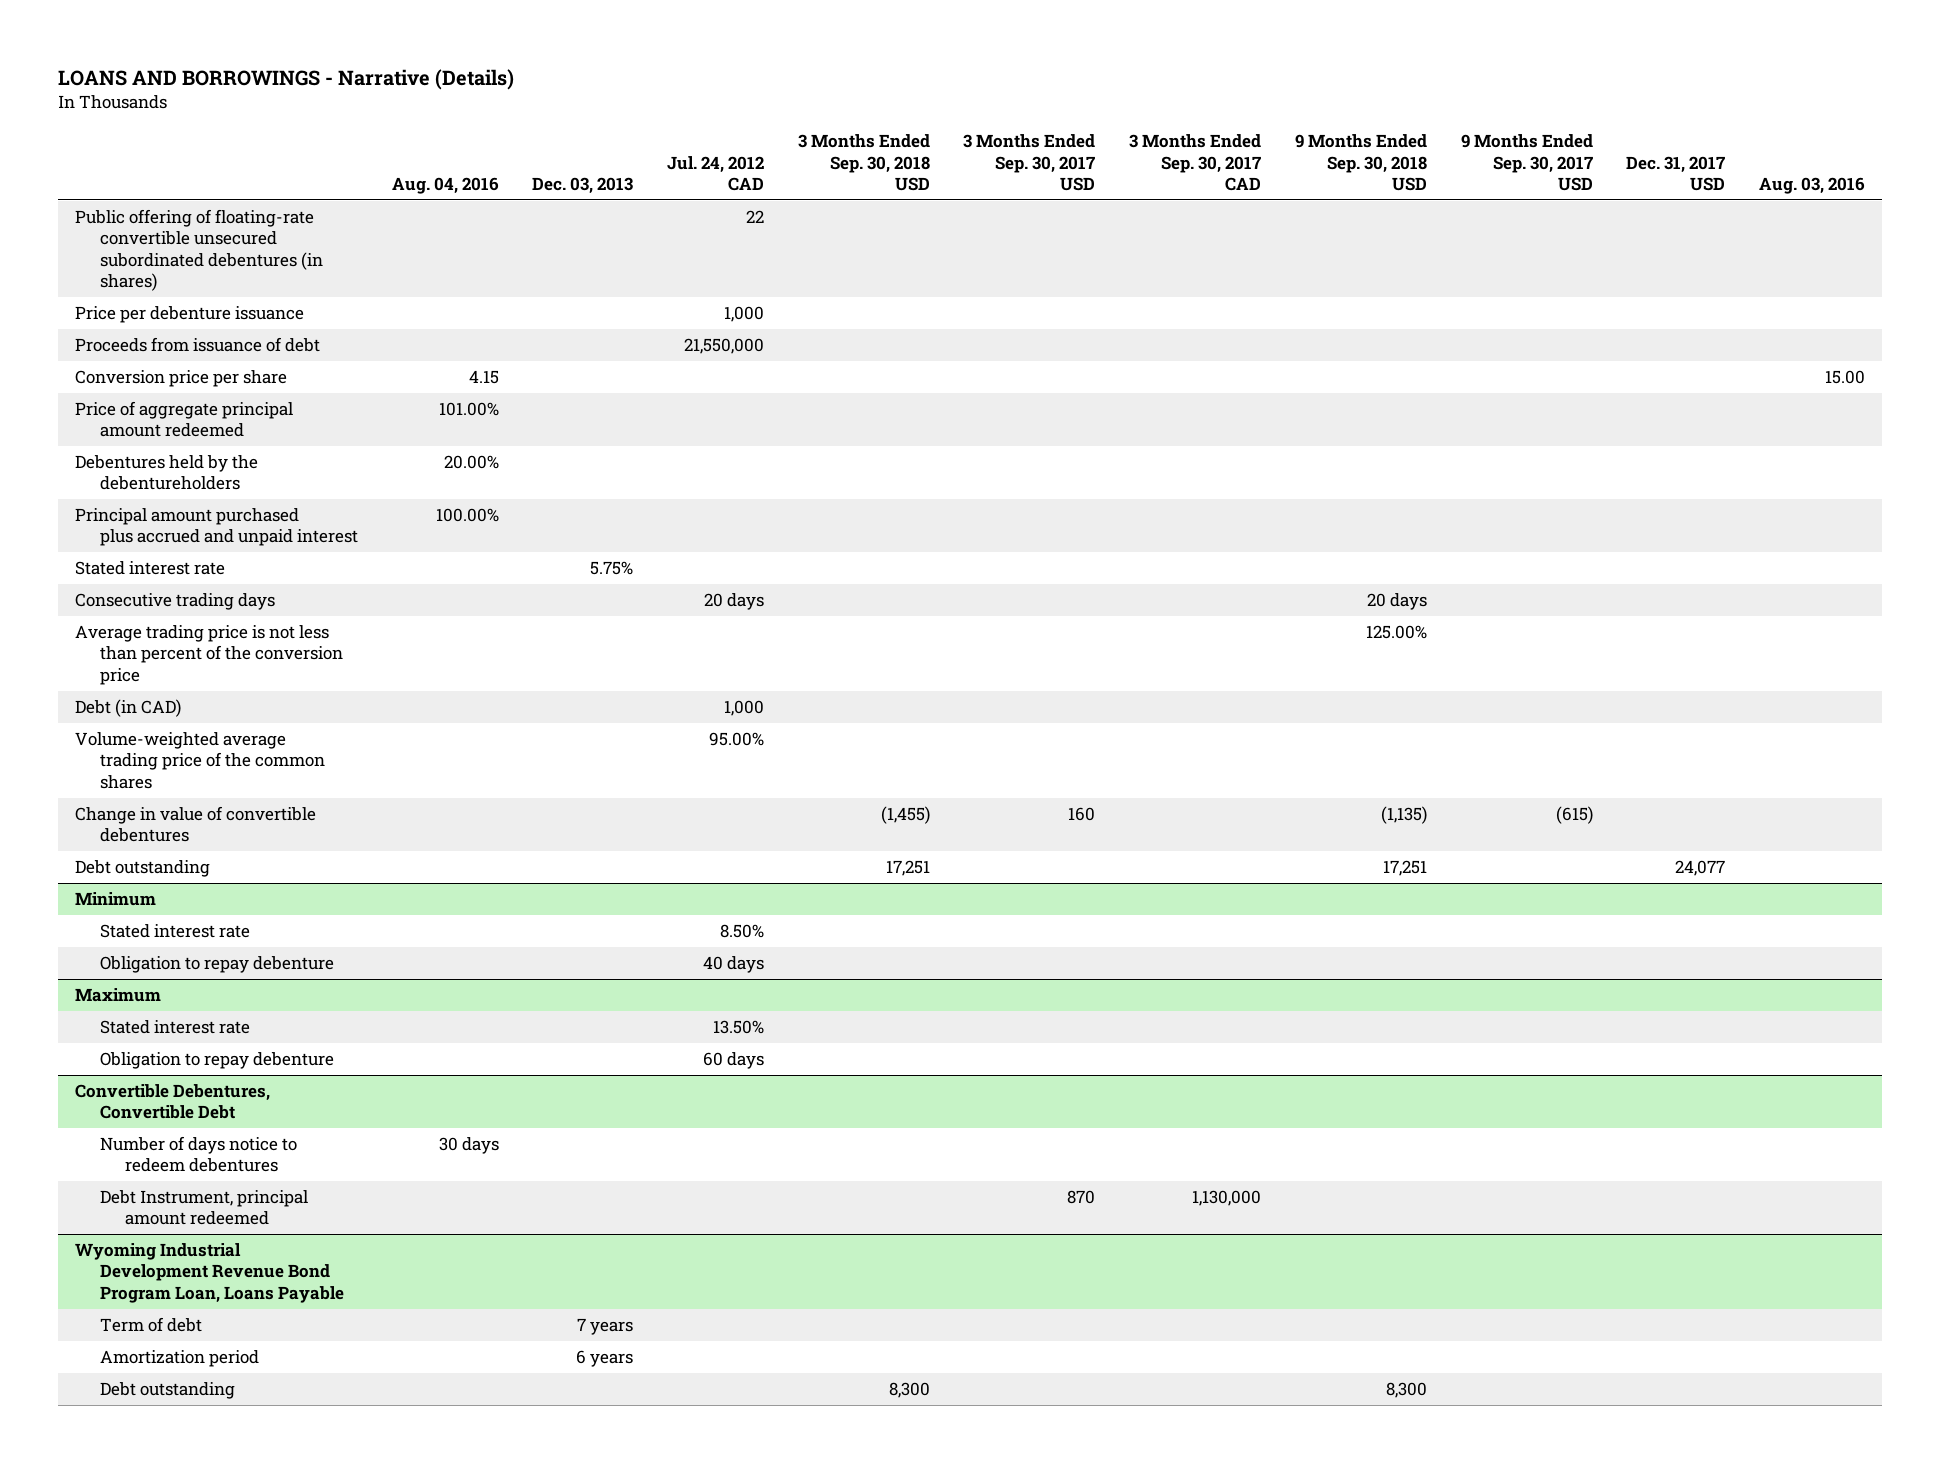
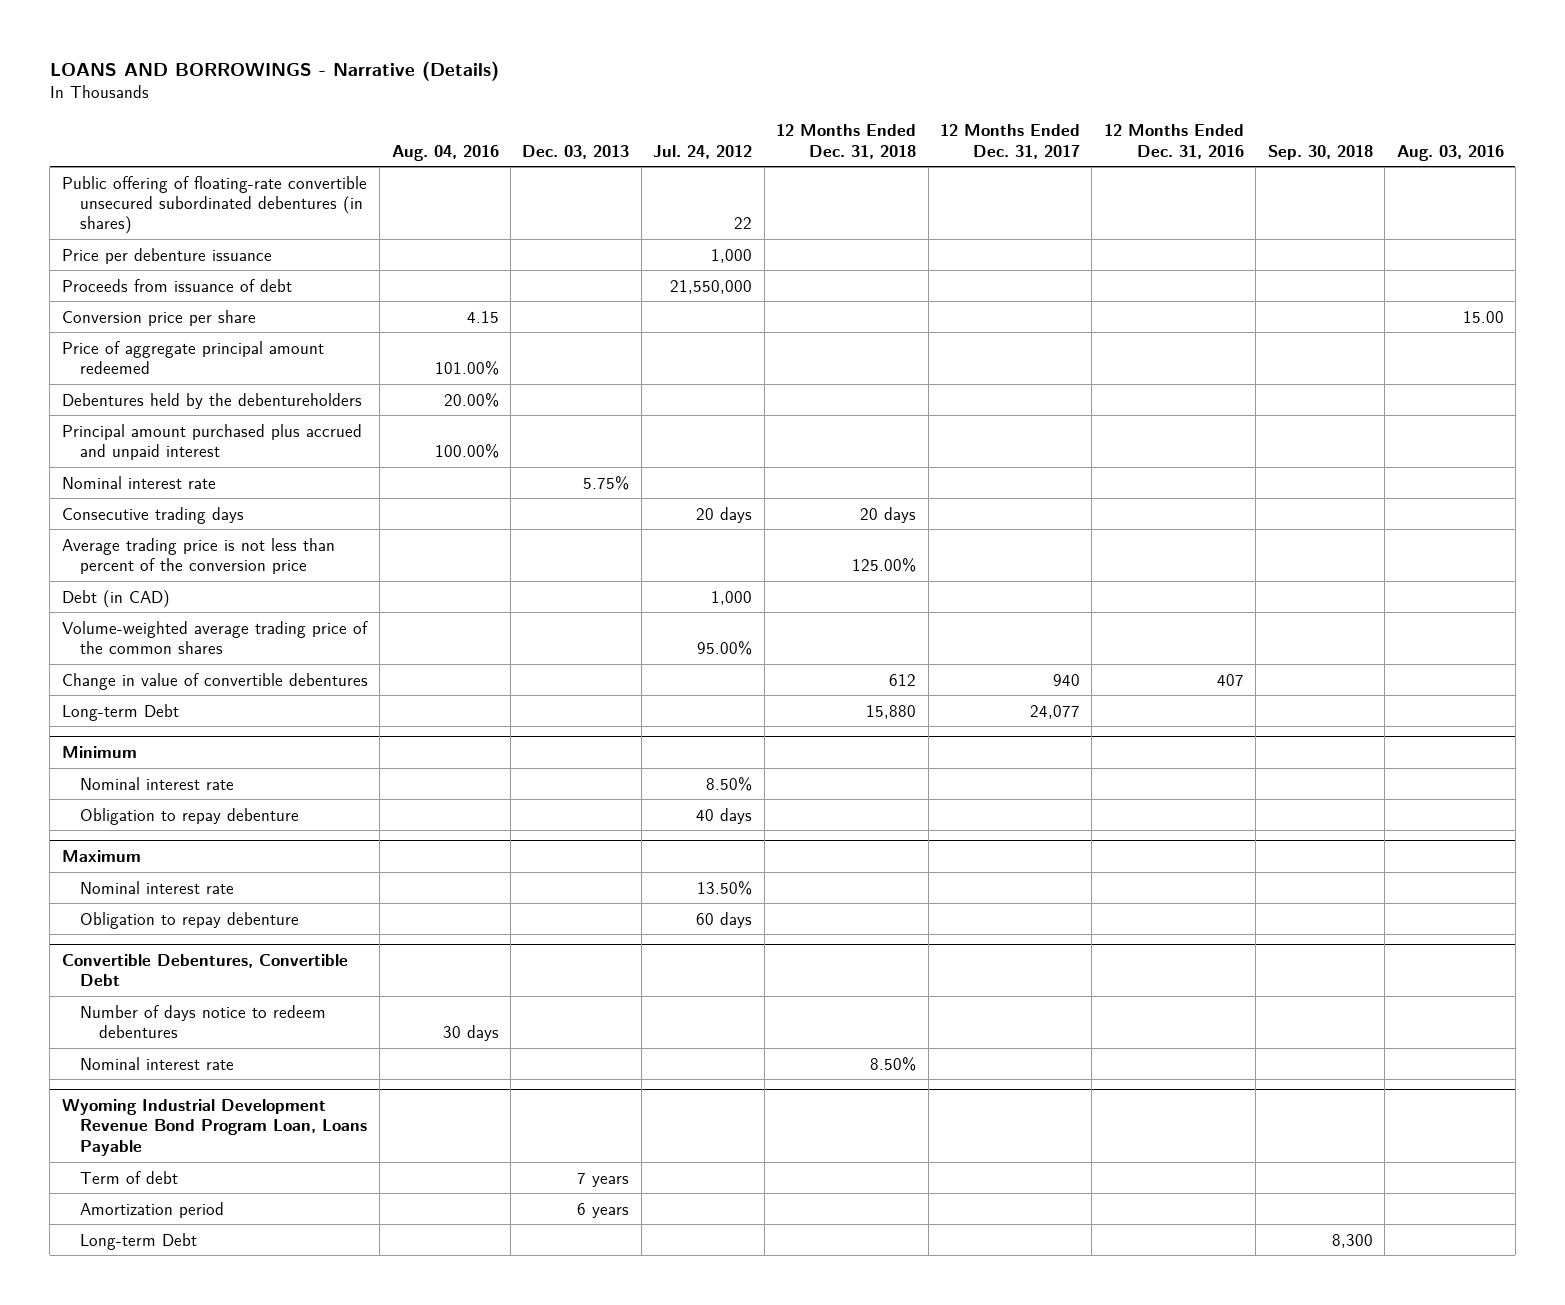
- | Aug. 04, 2016 | Dec. 03, 2013 | Jul. 24, 2012 CAD | 3 Months Ended Sep. 30, 2018 USD | 3 Months Ended Sep. 30, 2017 USD | 3 Months Ended Sep. 30, 2017 CAD | 9 Months Ended Sep. 30, 2018 USD | 9 Months Ended Sep. 30, 2017 USD | Dec. 31, 2017 USD | Aug. 03, 2016
+ | Aug. 04, 2016 | Dec. 03, 2013 | Jul. 24, 2012 | 12 Months Ended Dec. 31, 2018 | 12 Months Ended Dec. 31, 2017 | 12 Months Ended Dec. 31, 2016 | Sep. 30, 2018 | Aug. 03, 2016
- Stated interest rate | | 5.75% | | | | | | | |
+ Nominal interest rate | | 5.75% | | | | | |
- Debt outstanding | | | | 17,251 | | | 17,251 | | 24,077 |
+ Long-term Debt | | | | 15,880 | 24,077 | | |
@ Minimum
- Stated interest rate | | | 8.50% | | | | | | |
+ Nominal interest rate | | | 8.50% | | | | |
@ Maximum
- Stated interest rate | | | 13.50% | | | | | | |
+ Nominal interest rate | | | 13.50% | | | | |
@ Convertible Debentures, Convertible Debt
- Debt Instrument, principal amount redeemed | | | | | 870 | 1,130,000 | | | |
+ Nominal interest rate | | | | 8.50% | | | |
@ Wyoming Industrial Development Revenue Bond Program Loan, Loans Payable
- Debt outstanding | | | | 8,300 | | | 8,300 | | |
+ Long-term Debt | | | | | | | 8,300 |

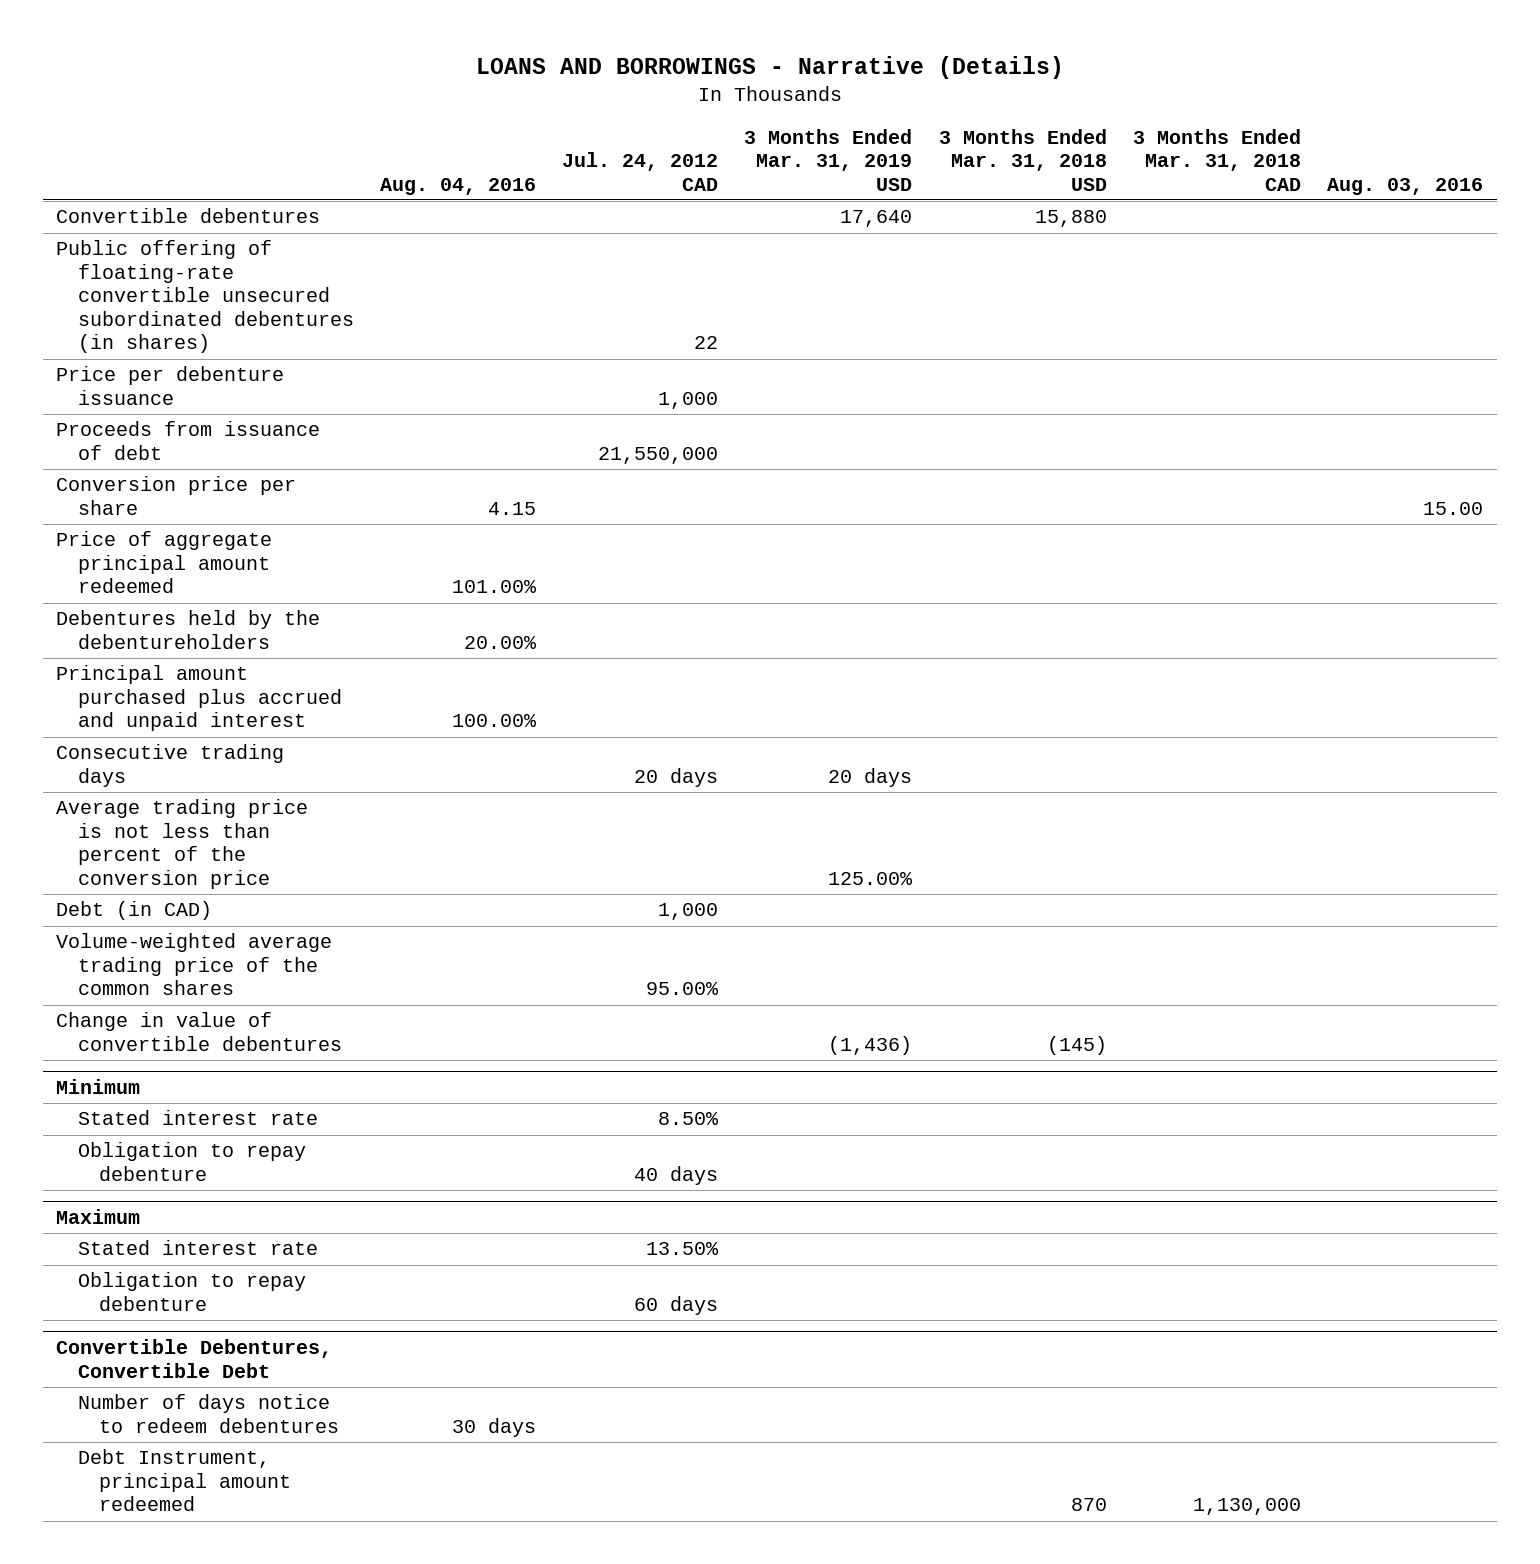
- | Aug. 04, 2016 | Dec. 03, 2013 | Jul. 24, 2012 | 12 Months Ended Dec. 31, 2018 | 12 Months Ended Dec. 31, 2017 | 12 Months Ended Dec. 31, 2016 | Sep. 30, 2018 | Aug. 03, 2016
+ | Aug. 04, 2016 | Jul. 24, 2012 CAD | 3 Months Ended Mar. 31, 2019 USD | 3 Months Ended Mar. 31, 2018 USD | 3 Months Ended Mar. 31, 2018 CAD | Aug. 03, 2016
+ Convertible debentures | | | 17,640 | 15,880 | |
- Nominal interest rate | | 5.75% | | | | | |
- Long-term Debt | | | | 15,880 | 24,077 | | |
@ Minimum
- Nominal interest rate | | | 8.50% | | | | |
+ Stated interest rate | | 8.50% | | | |
@ Maximum
- Nominal interest rate | | | 13.50% | | | | |
+ Stated interest rate | | 13.50% | | | |
@ Convertible Debentures, Convertible Debt
- Nominal interest rate | | | | 8.50% | | | |
- Wyoming Industrial Development Revenue Bond Program Loan, Loans Payable
- Term of debt | | 7 years | | | | | |
- Amortization period | | 6 years | | | | | |
- Long-term Debt | | | | | | | 8,300 |
@ Convertible Debentures, Convertible Debt
+ Debt Instrument, principal amount redeemed | | | | 870 | 1,130,000 |

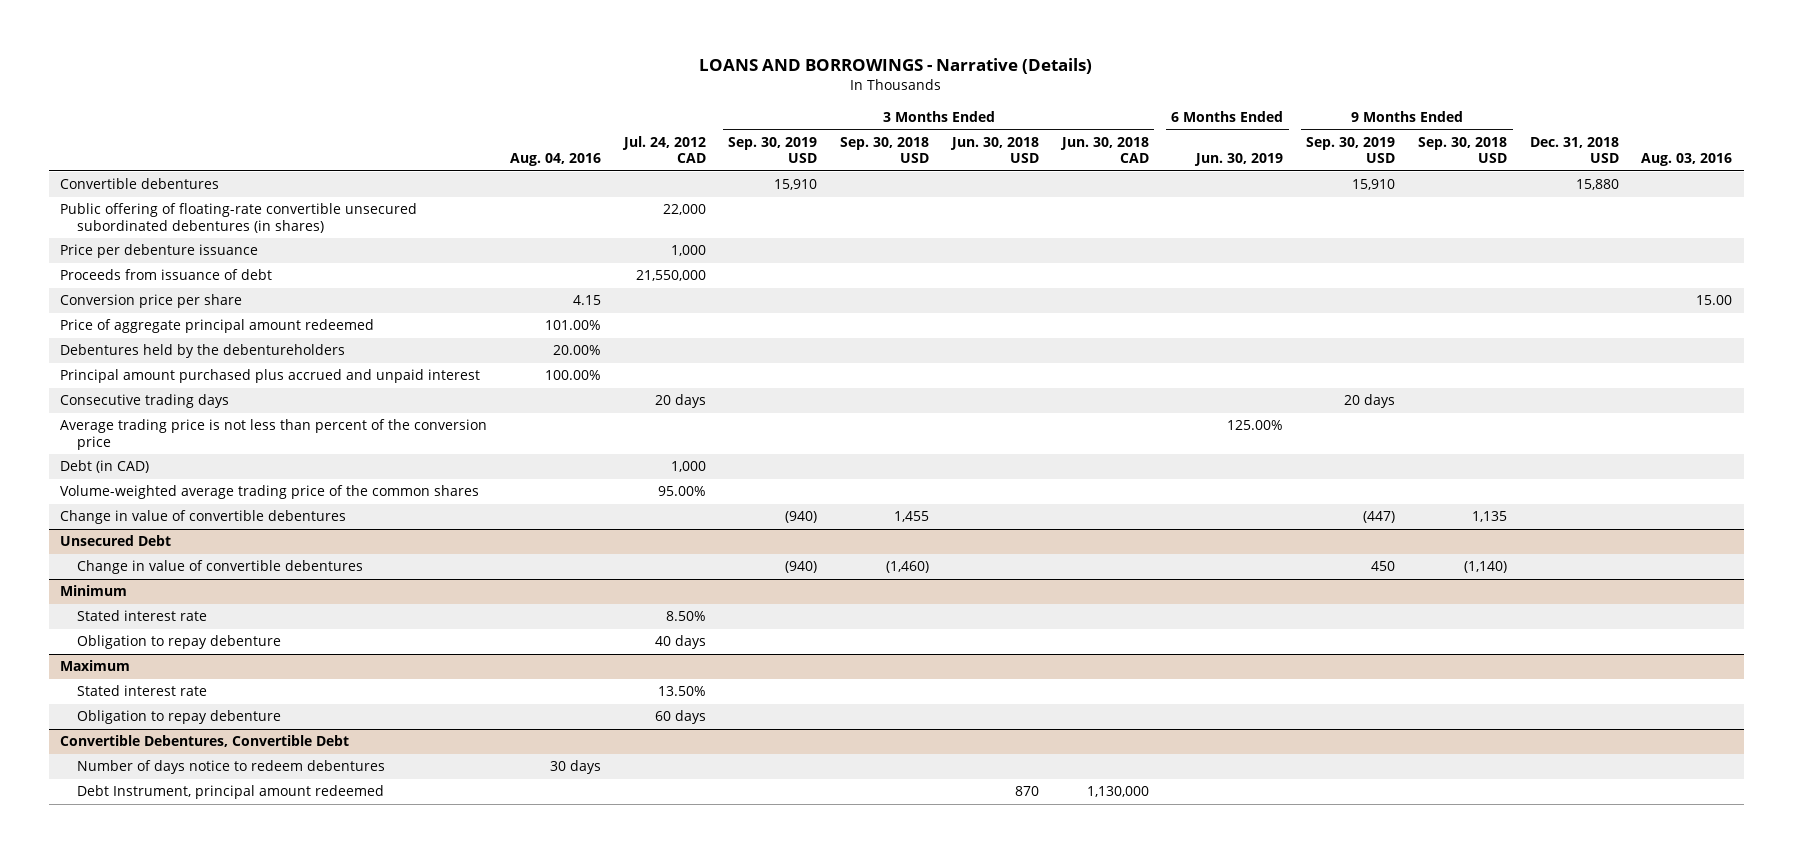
- | Aug. 04, 2016 | Jul. 24, 2012 CAD | 3 Months Ended Mar. 31, 2019 USD | 3 Months Ended Mar. 31, 2018 USD | 3 Months Ended Mar. 31, 2018 CAD | Aug. 03, 2016
+ | Aug. 04, 2016 | Jul. 24, 2012 CAD | 3 Months Ended Sep. 30, 2019 USD | 3 Months Ended Sep. 30, 2018 USD | 3 Months Ended Jun. 30, 2018 USD | 3 Months Ended Jun. 30, 2018 CAD | 6 Months Ended Jun. 30, 2019 | 9 Months Ended Sep. 30, 2019 USD | 9 Months Ended Sep. 30, 2018 USD | Dec. 31, 2018 USD | Aug. 03, 2016
- Public offering of floating-rate convertible unsecured subordinated debentures (in shares) | | 22 | | | |
+ Public offering of floating-rate convertible unsecured subordinated debentures (in shares) | | 22,000 | | | | | | | | |
+ Unsecured Debt
+ Change in value of convertible debentures | | | (940) | (1,460) | | | | 450 | (1,140) | |

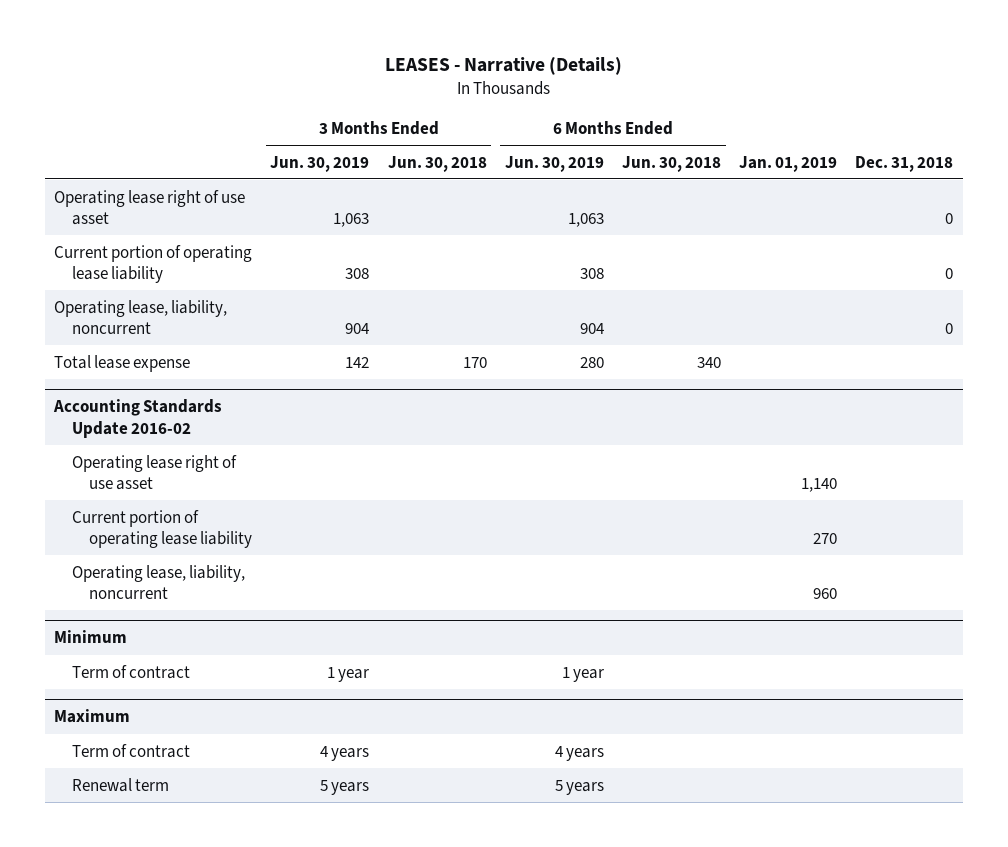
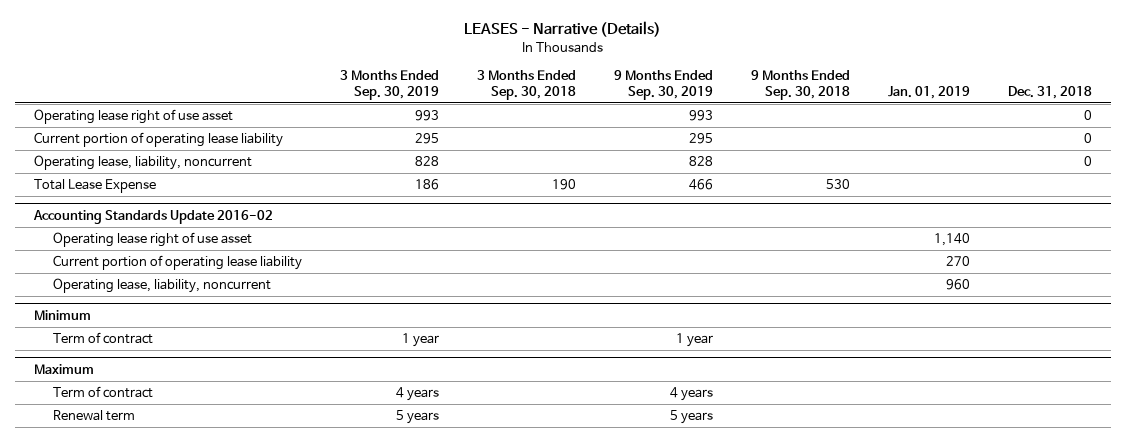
- | 3 Months Ended Jun. 30, 2019 | 3 Months Ended Jun. 30, 2018 | 6 Months Ended Jun. 30, 2019 | 6 Months Ended Jun. 30, 2018 | Jan. 01, 2019 | Dec. 31, 2018
+ | 3 Months Ended Sep. 30, 2019 | 3 Months Ended Sep. 30, 2018 | 9 Months Ended Sep. 30, 2019 | 9 Months Ended Sep. 30, 2018 | Jan. 01, 2019 | Dec. 31, 2018
- Total lease expense | 142 | 170 | 280 | 340 | |
+ Total Lease Expense | 186 | 190 | 466 | 530 | |

